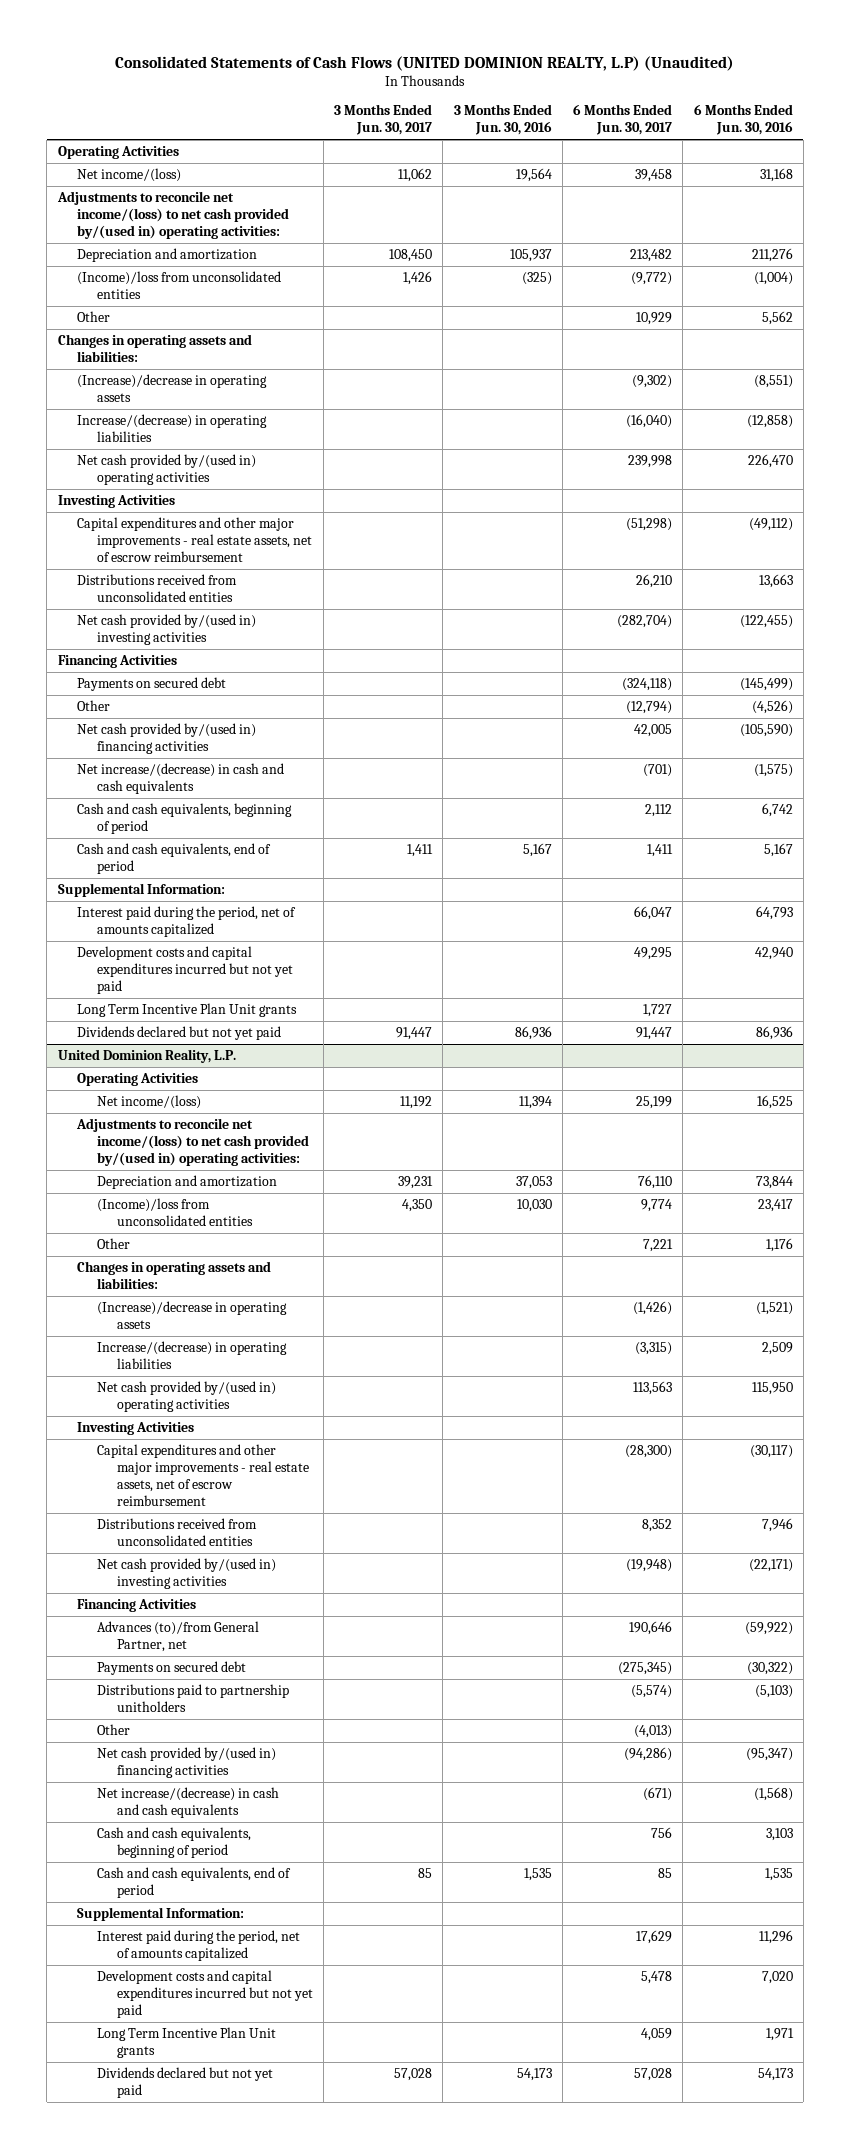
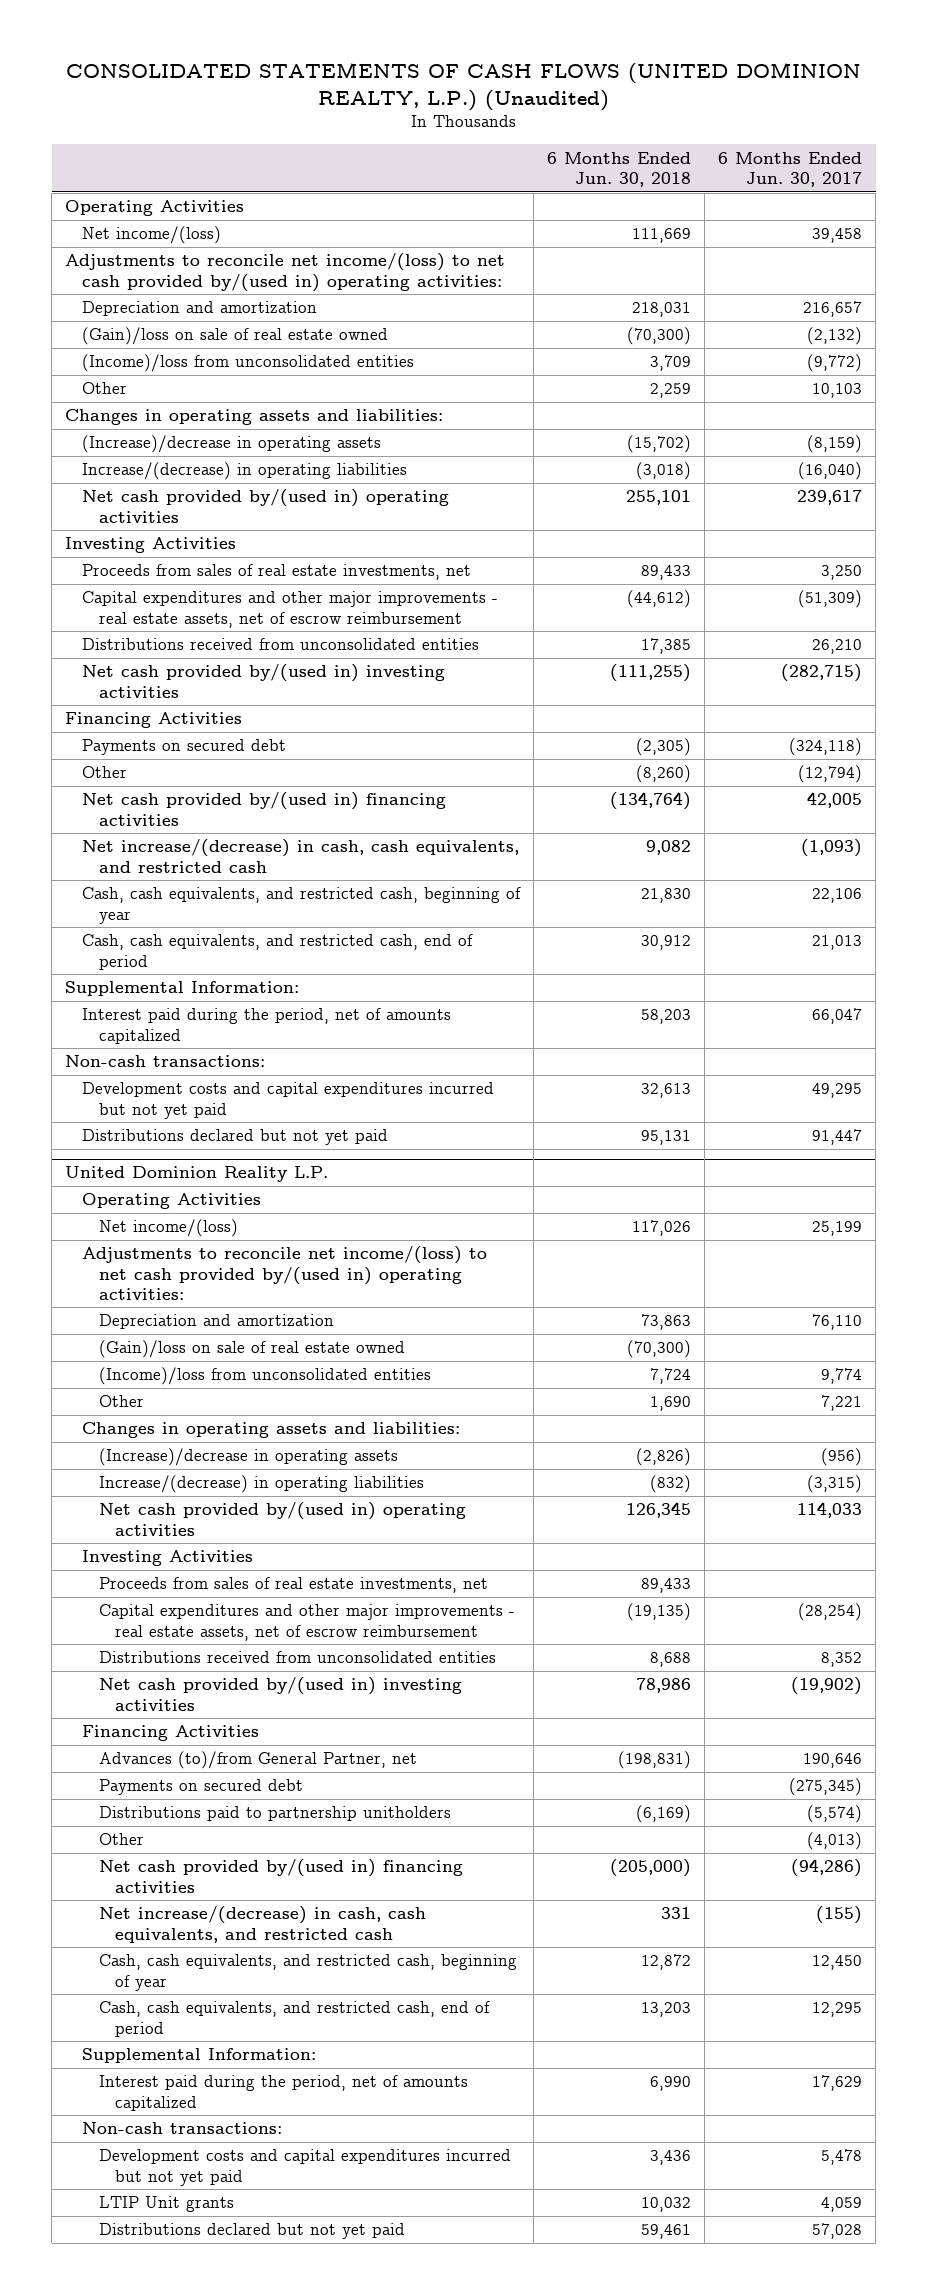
- Consolidated Statements of Cash Flows (UNITED DOMINION REALTY, L.P) (Unaudited)
+ CONSOLIDATED STATEMENTS OF CASH FLOWS (UNITED DOMINION REALTY, L.P.) (Unaudited)
- | 3 Months Ended Jun. 30, 2017 | 3 Months Ended Jun. 30, 2016 | 6 Months Ended Jun. 30, 2017 | 6 Months Ended Jun. 30, 2016
+ | 6 Months Ended Jun. 30, 2018 | 6 Months Ended Jun. 30, 2017
- Depreciation and amortization | 108,450 | 105,937 | 213,482 | 211,276
+ Depreciation and amortization | 218,031 | 216,657
+ (Gain)/loss on sale of real estate owned | (70,300) | (2,132)
- Other | | | 10,929 | 5,562
+ Other | 2,259 | 10,103
- (Increase)/decrease in operating assets | | | (9,302) | (8,551)
+ (Increase)/decrease in operating assets | (15,702) | (8,159)
- Net cash provided by/(used in) operating activities | | | 239,998 | 226,470
+ Net cash provided by/(used in) operating activities | 255,101 | 239,617
- Capital expenditures and other major improvements - real estate assets, net of escrow reimbursement | | | (51,298) | (49,112)
+ Proceeds from sales of real estate investments, net | 89,433 | 3,250
+ Capital expenditures and other major improvements - real estate assets, net of escrow reimbursement | (44,612) | (51,309)
- Net cash provided by/(used in) investing activities | | | (282,704) | (122,455)
+ Net cash provided by/(used in) investing activities | (111,255) | (282,715)
- Net increase/(decrease) in cash and cash equivalents | | | (701) | (1,575)
- Cash and cash equivalents, beginning of period | | | 2,112 | 6,742
- Cash and cash equivalents, end of period | 1,411 | 5,167 | 1,411 | 5,167
+ Net increase/(decrease) in cash, cash equivalents, and restricted cash | 9,082 | (1,093)
+ Cash, cash equivalents, and restricted cash, beginning of year | 21,830 | 22,106
+ Cash, cash equivalents, and restricted cash, end of period | 30,912 | 21,013
+ Non-cash transactions:
- Long Term Incentive Plan Unit grants | | | 1,727 |
- Dividends declared but not yet paid | 91,447 | 86,936 | 91,447 | 86,936
- United Dominion Reality, L.P.
+ Distributions declared but not yet paid | 95,131 | 91,447
+ United Dominion Reality L.P.
+ (Gain)/loss on sale of real estate owned | (70,300) |
- (Increase)/decrease in operating assets | | | (1,426) | (1,521)
+ (Increase)/decrease in operating assets | (2,826) | (956)
- Net cash provided by/(used in) operating activities | | | 113,563 | 115,950
+ Net cash provided by/(used in) operating activities | 126,345 | 114,033
- Capital expenditures and other major improvements - real estate assets, net of escrow reimbursement | | | (28,300) | (30,117)
+ Proceeds from sales of real estate investments, net | 89,433 |
+ Capital expenditures and other major improvements - real estate assets, net of escrow reimbursement | (19,135) | (28,254)
- Net cash provided by/(used in) investing activities | | | (19,948) | (22,171)
+ Net cash provided by/(used in) investing activities | 78,986 | (19,902)
- Net increase/(decrease) in cash and cash equivalents | | | (671) | (1,568)
- Cash and cash equivalents, beginning of period | | | 756 | 3,103
- Cash and cash equivalents, end of period | 85 | 1,535 | 85 | 1,535
+ Net increase/(decrease) in cash, cash equivalents, and restricted cash | 331 | (155)
+ Cash, cash equivalents, and restricted cash, beginning of year | 12,872 | 12,450
+ Cash, cash equivalents, and restricted cash, end of period | 13,203 | 12,295
+ Non-cash transactions:
- Long Term Incentive Plan Unit grants | | | 4,059 | 1,971
- Dividends declared but not yet paid | 57,028 | 54,173 | 57,028 | 54,173
+ LTIP Unit grants | 10,032 | 4,059
+ Distributions declared but not yet paid | 59,461 | 57,028

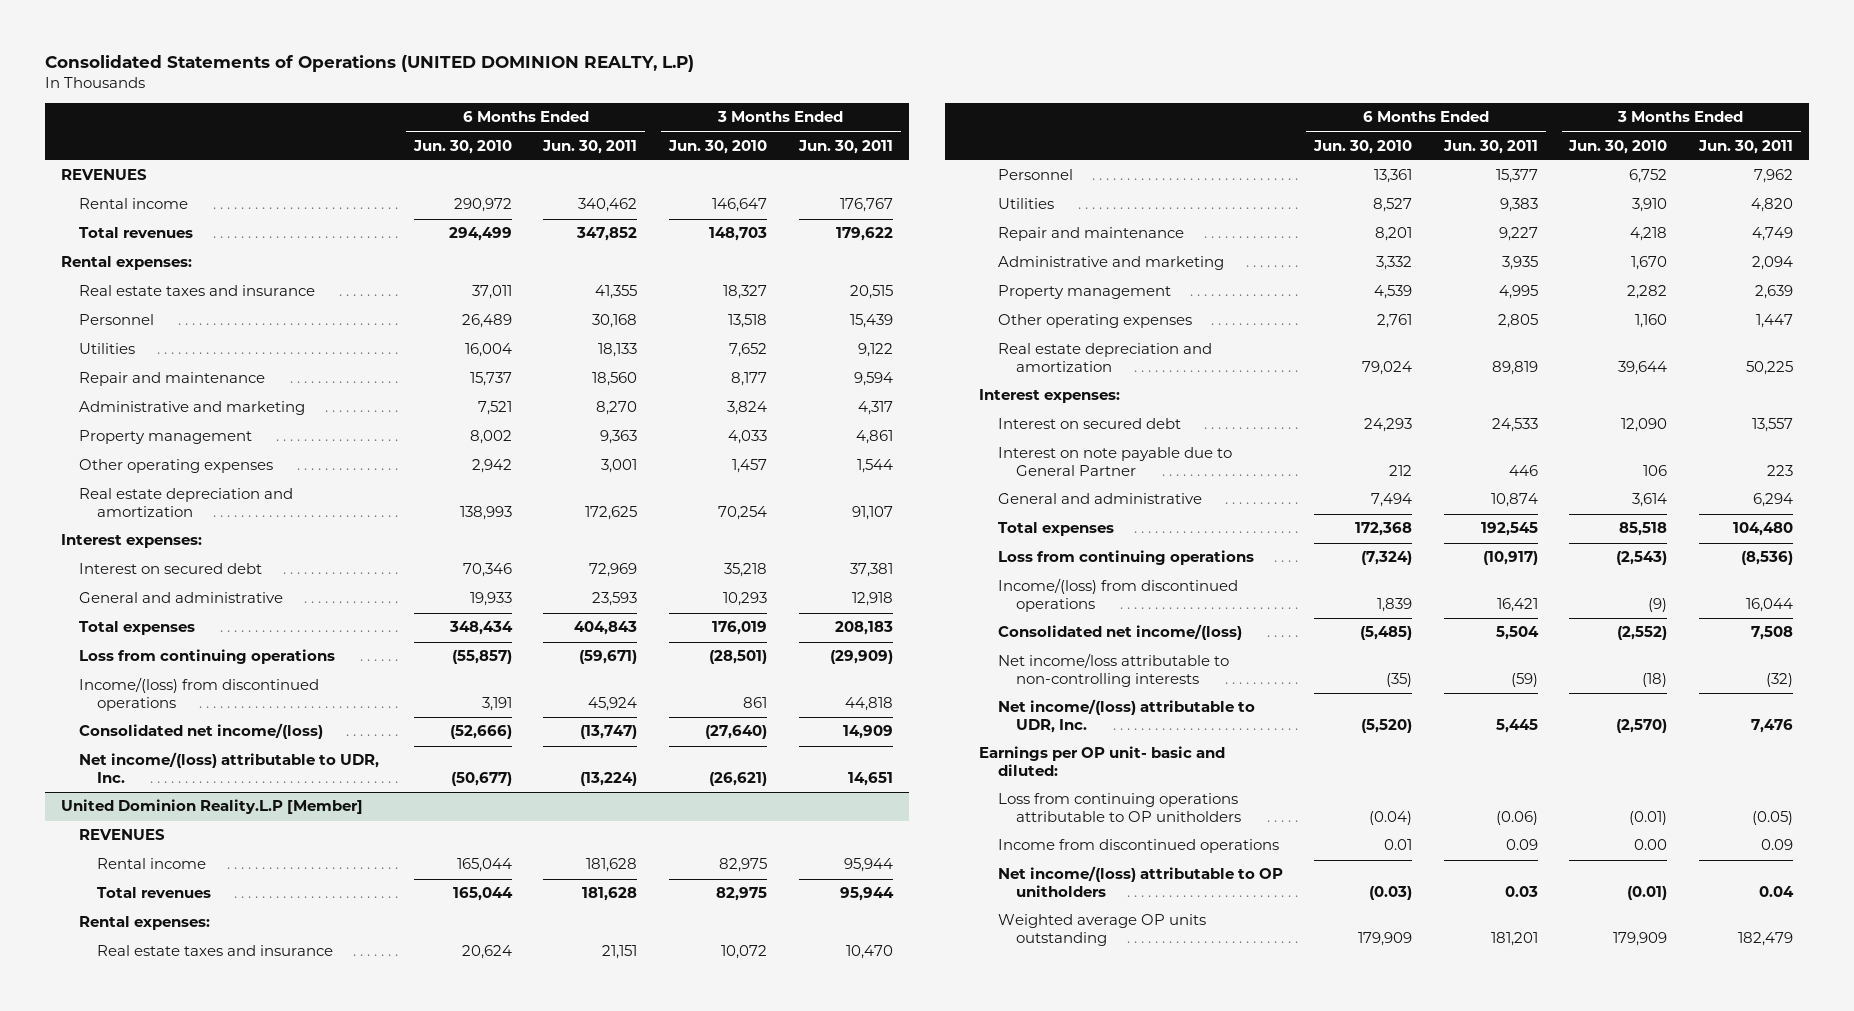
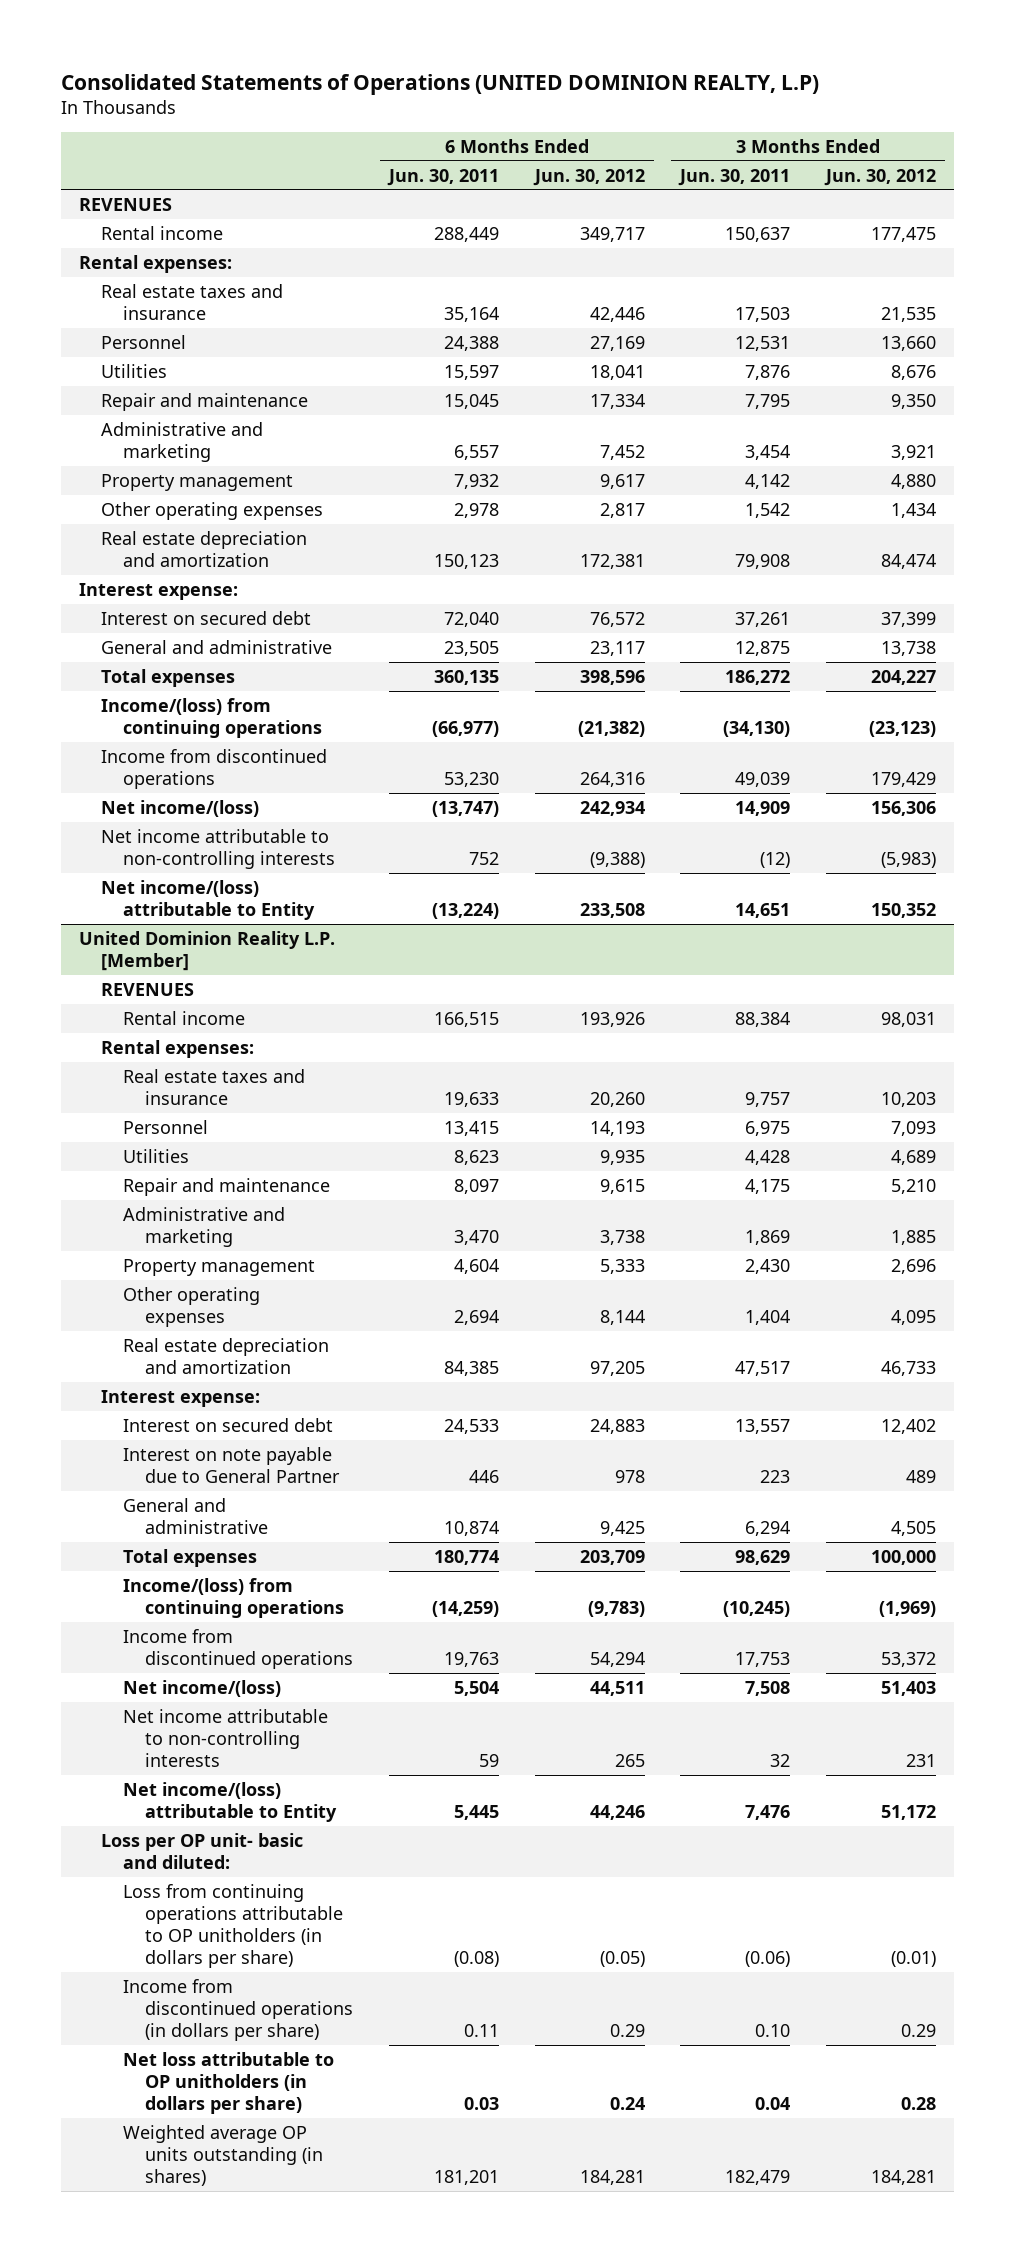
- | 6 Months Ended Jun. 30, 2010 | 6 Months Ended Jun. 30, 2011 | 3 Months Ended Jun. 30, 2010 | 3 Months Ended Jun. 30, 2011
+ | 6 Months Ended Jun. 30, 2011 | 6 Months Ended Jun. 30, 2012 | 3 Months Ended Jun. 30, 2011 | 3 Months Ended Jun. 30, 2012
- Rental income | 290,972 | 340,462 | 146,647 | 176,767
- Total revenues | 294,499 | 347,852 | 148,703 | 179,622
+ Rental income | 288,449 | 349,717 | 150,637 | 177,475
- Real estate taxes and insurance | 37,011 | 41,355 | 18,327 | 20,515
- Personnel | 26,489 | 30,168 | 13,518 | 15,439
- Utilities | 16,004 | 18,133 | 7,652 | 9,122
- Repair and maintenance | 15,737 | 18,560 | 8,177 | 9,594
- Administrative and marketing | 7,521 | 8,270 | 3,824 | 4,317
- Property management | 8,002 | 9,363 | 4,033 | 4,861
- Other operating expenses | 2,942 | 3,001 | 1,457 | 1,544
- Real estate depreciation and amortization | 138,993 | 172,625 | 70,254 | 91,107
- Interest expenses:
- Interest on secured debt | 70,346 | 72,969 | 35,218 | 37,381
- General and administrative | 19,933 | 23,593 | 10,293 | 12,918
- Total expenses | 348,434 | 404,843 | 176,019 | 208,183
- Loss from continuing operations | (55,857) | (59,671) | (28,501) | (29,909)
- Income/(loss) from discontinued operations | 3,191 | 45,924 | 861 | 44,818
- Consolidated net income/(loss) | (52,666) | (13,747) | (27,640) | 14,909
- Net income/(loss) attributable to UDR, Inc. | (50,677) | (13,224) | (26,621) | 14,651
- United Dominion Reality.L.P [Member]
+ Real estate taxes and insurance | 35,164 | 42,446 | 17,503 | 21,535
+ Personnel | 24,388 | 27,169 | 12,531 | 13,660
+ Utilities | 15,597 | 18,041 | 7,876 | 8,676
+ Repair and maintenance | 15,045 | 17,334 | 7,795 | 9,350
+ Administrative and marketing | 6,557 | 7,452 | 3,454 | 3,921
+ Property management | 7,932 | 9,617 | 4,142 | 4,880
+ Other operating expenses | 2,978 | 2,817 | 1,542 | 1,434
+ Real estate depreciation and amortization | 150,123 | 172,381 | 79,908 | 84,474
+ Interest expense:
+ Interest on secured debt | 72,040 | 76,572 | 37,261 | 37,399
+ General and administrative | 23,505 | 23,117 | 12,875 | 13,738
+ Total expenses | 360,135 | 398,596 | 186,272 | 204,227
+ Income/(loss) from continuing operations | (66,977) | (21,382) | (34,130) | (23,123)
+ Income from discontinued operations | 53,230 | 264,316 | 49,039 | 179,429
+ Net income/(loss) | (13,747) | 242,934 | 14,909 | 156,306
+ Net income attributable to non-controlling interests | 752 | (9,388) | (12) | (5,983)
+ Net income/(loss) attributable to Entity | (13,224) | 233,508 | 14,651 | 150,352
+ United Dominion Reality L.P. [Member]
- Rental income | 165,044 | 181,628 | 82,975 | 95,944
- Total revenues | 165,044 | 181,628 | 82,975 | 95,944
+ Rental income | 166,515 | 193,926 | 88,384 | 98,031
- Real estate taxes and insurance | 20,624 | 21,151 | 10,072 | 10,470
- Personnel | 13,361 | 15,377 | 6,752 | 7,962
- Utilities | 8,527 | 9,383 | 3,910 | 4,820
- Repair and maintenance | 8,201 | 9,227 | 4,218 | 4,749
- Administrative and marketing | 3,332 | 3,935 | 1,670 | 2,094
- Property management | 4,539 | 4,995 | 2,282 | 2,639
- Other operating expenses | 2,761 | 2,805 | 1,160 | 1,447
- Real estate depreciation and amortization | 79,024 | 89,819 | 39,644 | 50,225
- Interest expenses:
+ Real estate taxes and insurance | 19,633 | 20,260 | 9,757 | 10,203
+ Personnel | 13,415 | 14,193 | 6,975 | 7,093
+ Utilities | 8,623 | 9,935 | 4,428 | 4,689
+ Repair and maintenance | 8,097 | 9,615 | 4,175 | 5,210
+ Administrative and marketing | 3,470 | 3,738 | 1,869 | 1,885
+ Property management | 4,604 | 5,333 | 2,430 | 2,696
+ Other operating expenses | 2,694 | 8,144 | 1,404 | 4,095
+ Real estate depreciation and amortization | 84,385 | 97,205 | 47,517 | 46,733
+ Interest expense:
- Total expenses | 172,368 | 192,545 | 85,518 | 104,480
- Loss from continuing operations | (7,324) | (10,917) | (2,543) | (8,536)
- Income/(loss) from discontinued operations | 1,839 | 16,421 | (9) | 16,044
- Consolidated net income/(loss) | (5,485) | 5,504 | (2,552) | 7,508
- Net income/loss attributable to non-controlling interests | (35) | (59) | (18) | (32)
- Net income/(loss) attributable to UDR, Inc. | (5,520) | 5,445 | (2,570) | 7,476
- Earnings per OP unit- basic and diluted:
- Loss from continuing operations attributable to OP unitholders | (0.04) | (0.06) | (0.01) | (0.05)
- Income from discontinued operations | 0.01 | 0.09 | 0.00 | 0.09
- Net income/(loss) attributable to OP unitholders | (0.03) | 0.03 | (0.01) | 0.04
- Weighted average OP units outstanding | 179,909 | 181,201 | 179,909 | 182,479
+ Total expenses | 180,774 | 203,709 | 98,629 | 100,000
+ Income/(loss) from continuing operations | (14,259) | (9,783) | (10,245) | (1,969)
+ Income from discontinued operations | 19,763 | 54,294 | 17,753 | 53,372
+ Net income/(loss) | 5,504 | 44,511 | 7,508 | 51,403
+ Net income attributable to non-controlling interests | 59 | 265 | 32 | 231
+ Net income/(loss) attributable to Entity | 5,445 | 44,246 | 7,476 | 51,172
+ Loss per OP unit- basic and diluted:
+ Loss from continuing operations attributable to OP unitholders (in dollars per share) | (0.08) | (0.05) | (0.06) | (0.01)
+ Income from discontinued operations (in dollars per share) | 0.11 | 0.29 | 0.10 | 0.29
+ Net loss attributable to OP unitholders (in dollars per share) | 0.03 | 0.24 | 0.04 | 0.28
+ Weighted average OP units outstanding (in shares) | 181,201 | 184,281 | 182,479 | 184,281

